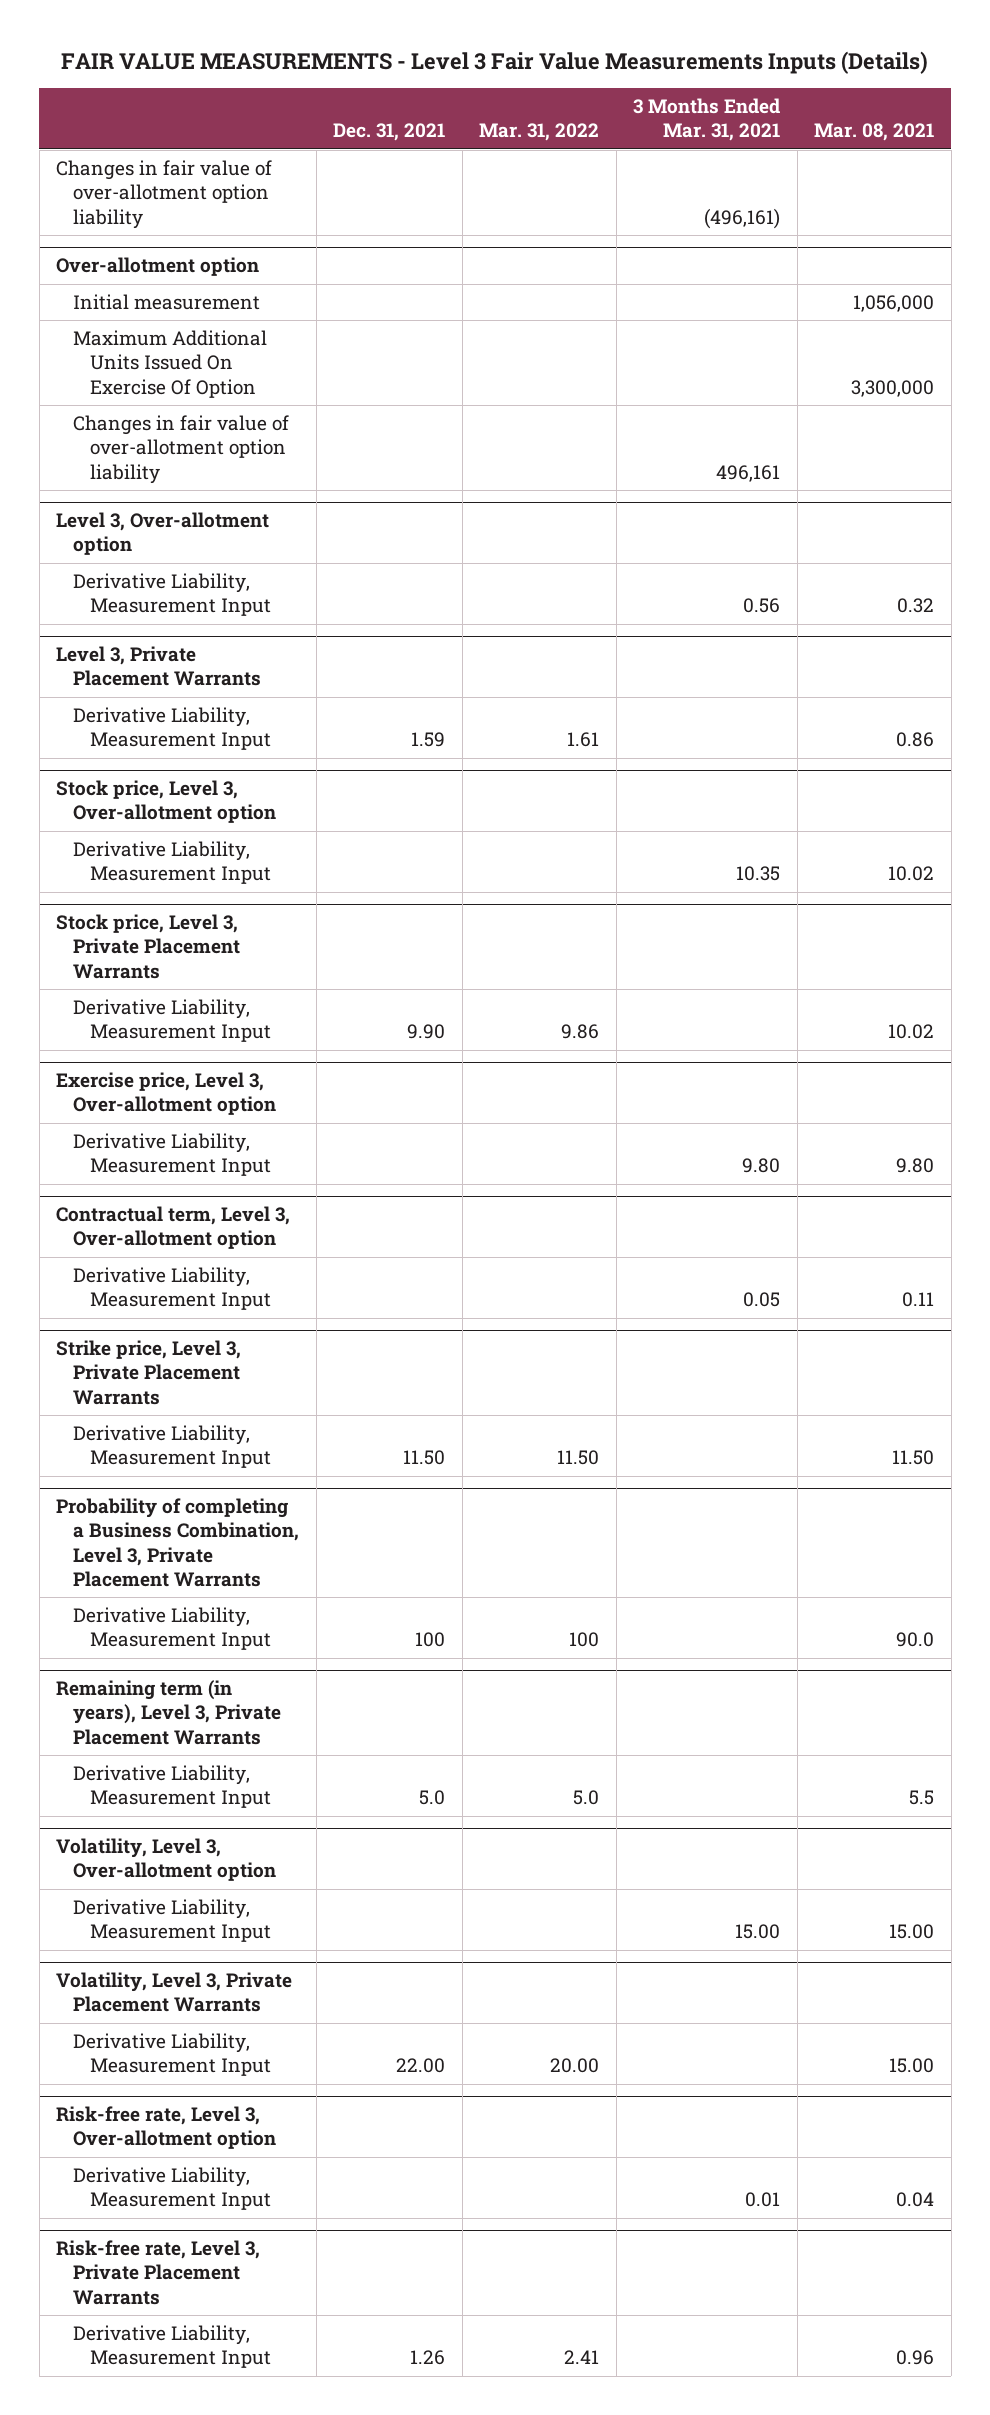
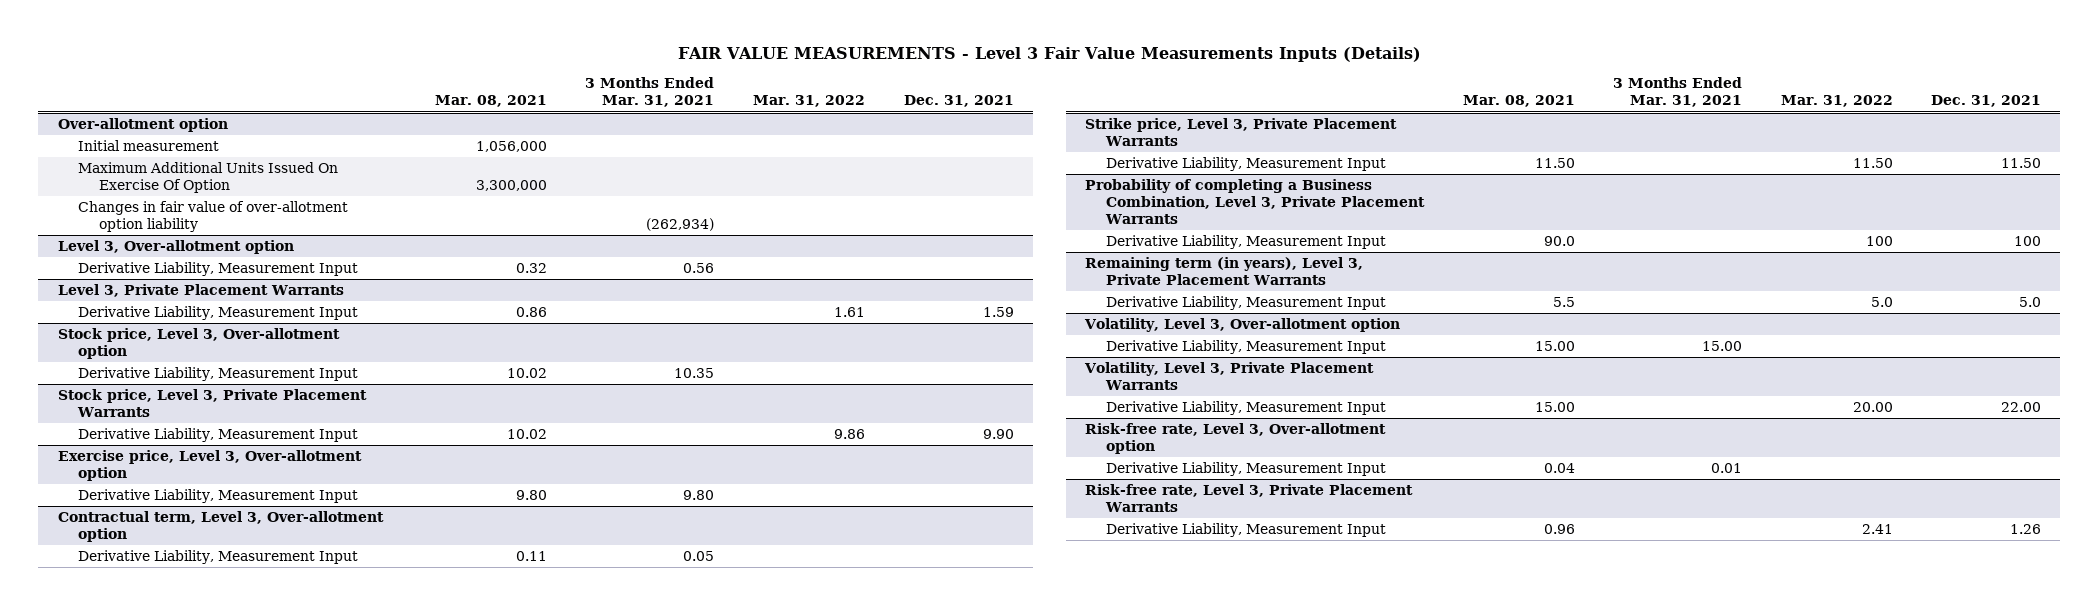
- | Dec. 31, 2021 | Mar. 31, 2022 | 3 Months Ended Mar. 31, 2021 | Mar. 08, 2021
+ | Mar. 08, 2021 | 3 Months Ended Mar. 31, 2021 | Mar. 31, 2022 | Dec. 31, 2021
- Changes in fair value of over-allotment option liability | | | (496,161) |
@ Over-allotment option
- Changes in fair value of over-allotment option liability | | | 496,161 |
+ Changes in fair value of over-allotment option liability | | (262,934) | |

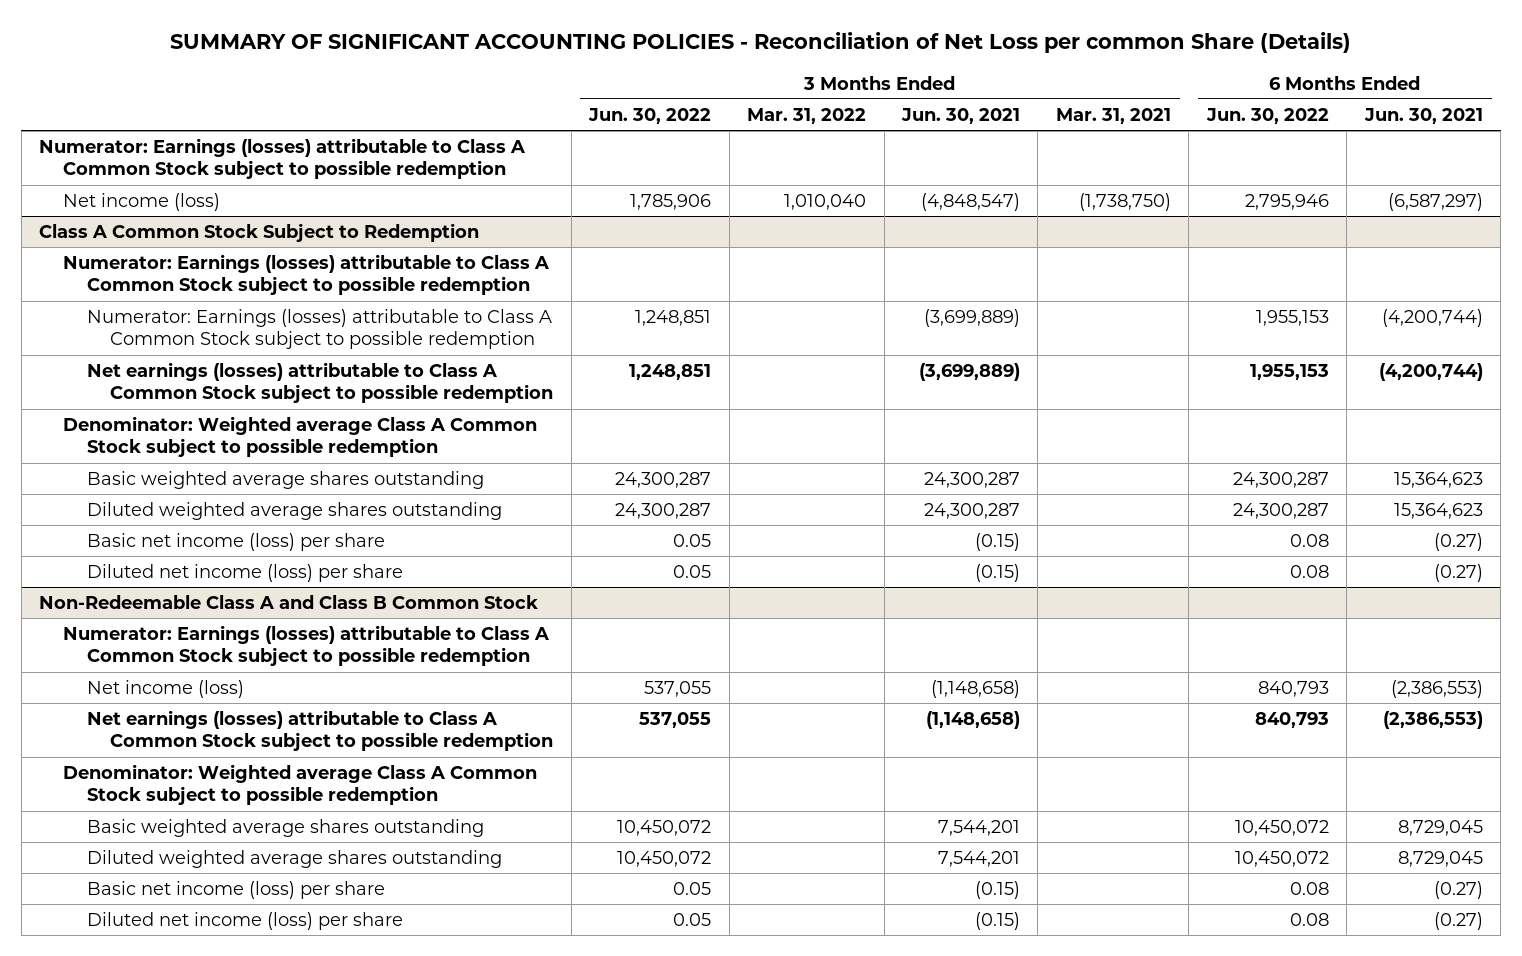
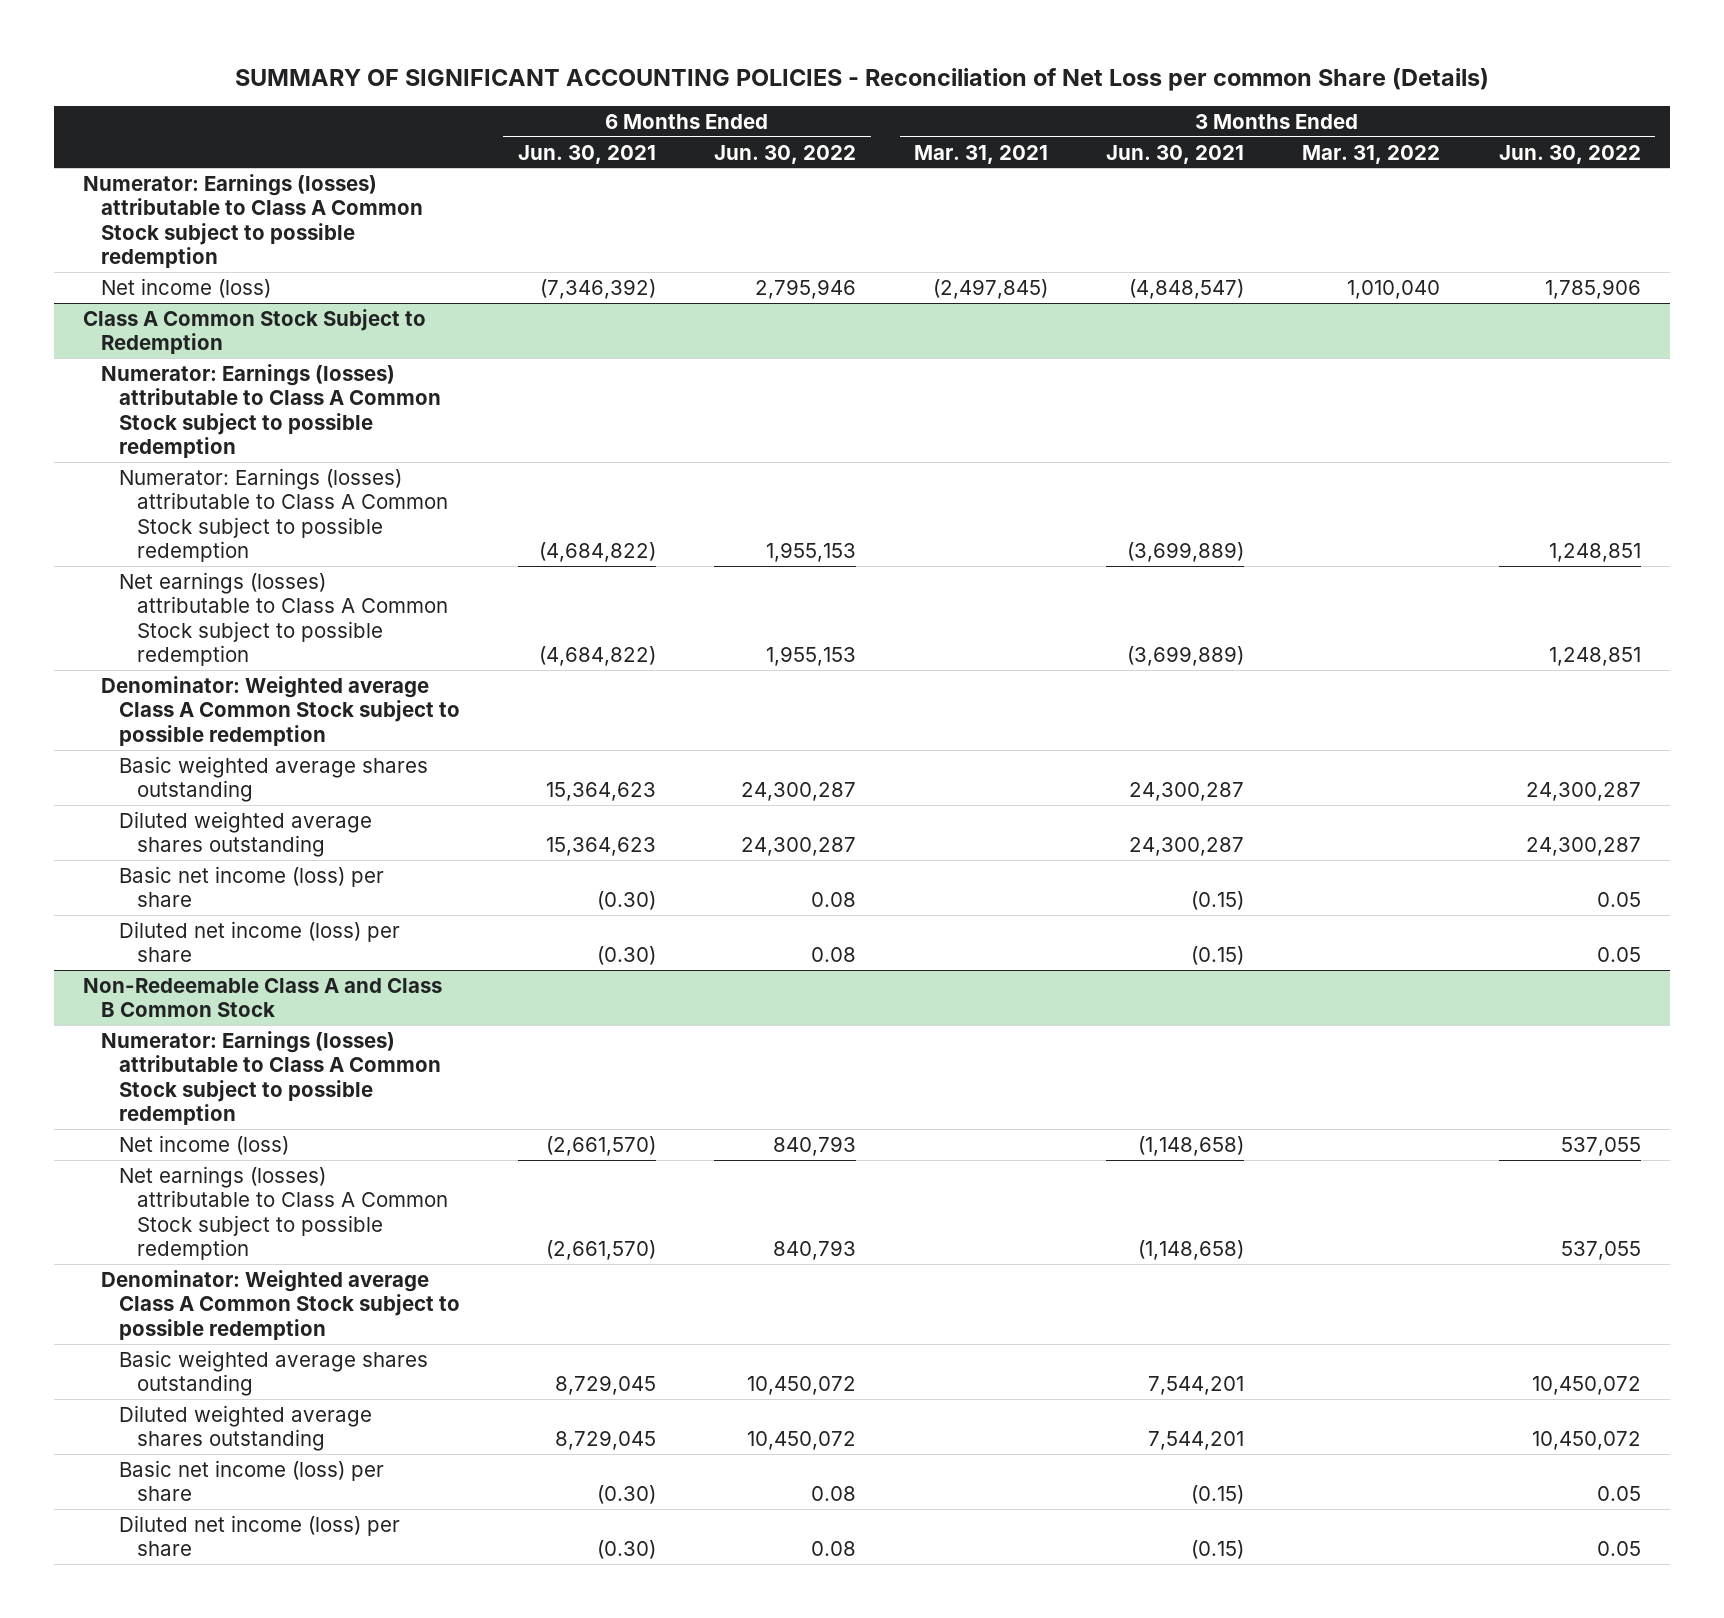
- | 3 Months Ended Jun. 30, 2022 | 3 Months Ended Mar. 31, 2022 | 3 Months Ended Jun. 30, 2021 | 3 Months Ended Mar. 31, 2021 | 6 Months Ended Jun. 30, 2022 | 6 Months Ended Jun. 30, 2021
+ | 6 Months Ended Jun. 30, 2021 | 6 Months Ended Jun. 30, 2022 | 3 Months Ended Mar. 31, 2021 | 3 Months Ended Jun. 30, 2021 | 3 Months Ended Mar. 31, 2022 | 3 Months Ended Jun. 30, 2022
- Net income (loss) | 1,785,906 | 1,010,040 | (4,848,547) | (1,738,750) | 2,795,946 | (6,587,297)
+ Net income (loss) | (7,346,392) | 2,795,946 | (2,497,845) | (4,848,547) | 1,010,040 | 1,785,906
@ Class A Common Stock Subject to Redemption
- Numerator: Earnings (losses) attributable to Class A Common Stock subject to possible redemption | 1,248,851 | | (3,699,889) | | 1,955,153 | (4,200,744)
- Net earnings (losses) attributable to Class A Common Stock subject to possible redemption | 1,248,851 | | (3,699,889) | | 1,955,153 | (4,200,744)
+ Numerator: Earnings (losses) attributable to Class A Common Stock subject to possible redemption | (4,684,822) | 1,955,153 | | (3,699,889) | | 1,248,851
+ Net earnings (losses) attributable to Class A Common Stock subject to possible redemption | (4,684,822) | 1,955,153 | | (3,699,889) | | 1,248,851
- Basic net income (loss) per share | 0.05 | | (0.15) | | 0.08 | (0.27)
- Diluted net income (loss) per share | 0.05 | | (0.15) | | 0.08 | (0.27)
+ Basic net income (loss) per share | (0.30) | 0.08 | | (0.15) | | 0.05
+ Diluted net income (loss) per share | (0.30) | 0.08 | | (0.15) | | 0.05
@ Non-Redeemable Class A and Class B Common Stock
- Net income (loss) | 537,055 | | (1,148,658) | | 840,793 | (2,386,553)
- Net earnings (losses) attributable to Class A Common Stock subject to possible redemption | 537,055 | | (1,148,658) | | 840,793 | (2,386,553)
+ Net income (loss) | (2,661,570) | 840,793 | | (1,148,658) | | 537,055
+ Net earnings (losses) attributable to Class A Common Stock subject to possible redemption | (2,661,570) | 840,793 | | (1,148,658) | | 537,055
- Basic net income (loss) per share | 0.05 | | (0.15) | | 0.08 | (0.27)
- Diluted net income (loss) per share | 0.05 | | (0.15) | | 0.08 | (0.27)
+ Basic net income (loss) per share | (0.30) | 0.08 | | (0.15) | | 0.05
+ Diluted net income (loss) per share | (0.30) | 0.08 | | (0.15) | | 0.05

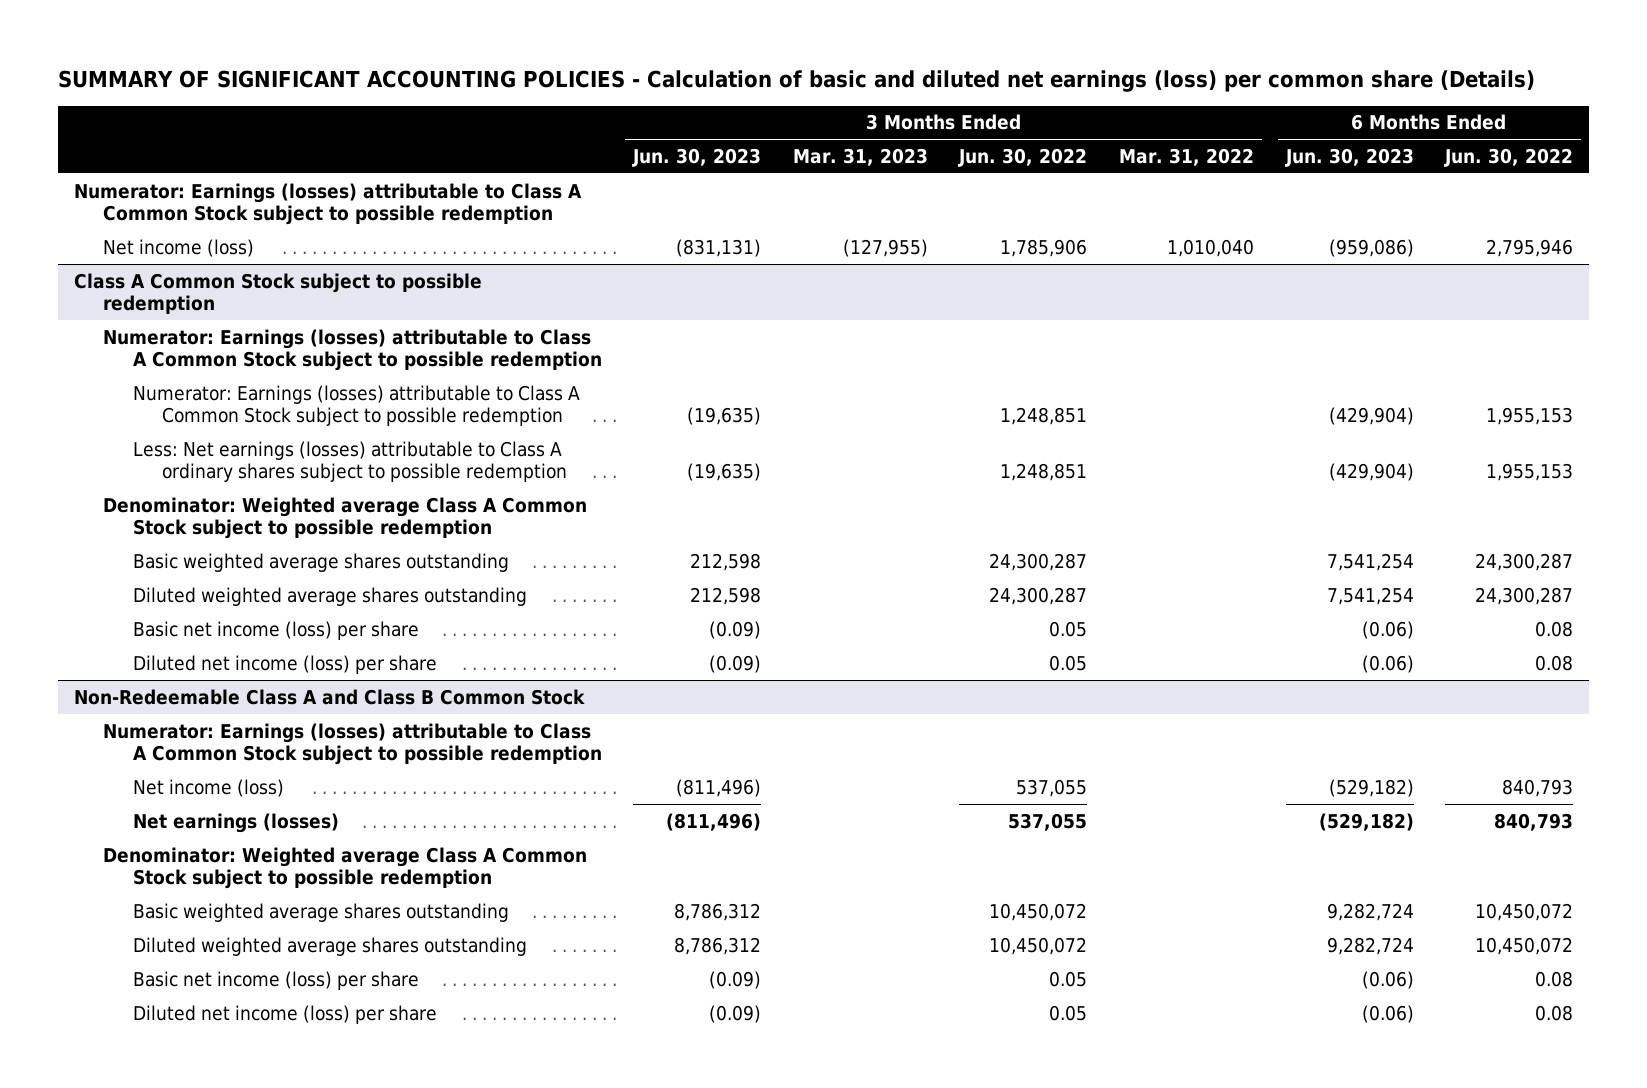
- SUMMARY OF SIGNIFICANT ACCOUNTING POLICIES - Reconciliation of Net Loss per common Share (Details)
+ SUMMARY OF SIGNIFICANT ACCOUNTING POLICIES - Calculation of basic and diluted net earnings (loss) per common share (Details)
- | 6 Months Ended Jun. 30, 2021 | 6 Months Ended Jun. 30, 2022 | 3 Months Ended Mar. 31, 2021 | 3 Months Ended Jun. 30, 2021 | 3 Months Ended Mar. 31, 2022 | 3 Months Ended Jun. 30, 2022
+ | 3 Months Ended Jun. 30, 2023 | 3 Months Ended Mar. 31, 2023 | 3 Months Ended Jun. 30, 2022 | 3 Months Ended Mar. 31, 2022 | 6 Months Ended Jun. 30, 2023 | 6 Months Ended Jun. 30, 2022
- Class A Common Stock Subject to Redemption
+ Class A Common Stock subject to possible redemption
- Net earnings (losses) attributable to Class A Common Stock subject to possible redemption | (4,684,822) | 1,955,153 | | (3,699,889) | | 1,248,851
+ Less: Net earnings (losses) attributable to Class A ordinary shares subject to possible redemption | (19,635) | | 1,248,851 | | (429,904) | 1,955,153
@ Non-Redeemable Class A and Class B Common Stock
- Net earnings (losses) attributable to Class A Common Stock subject to possible redemption | (2,661,570) | 840,793 | | (1,148,658) | | 537,055
+ Net earnings (losses) | (811,496) | | 537,055 | | (529,182) | 840,793

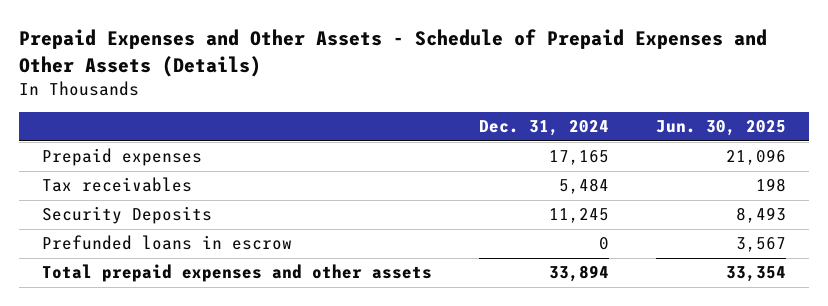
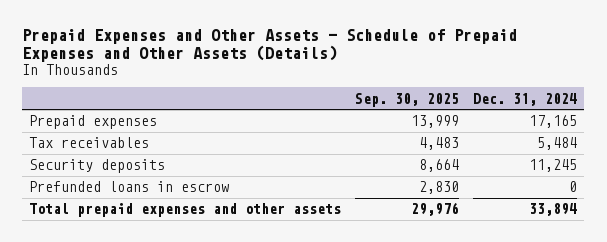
- | Dec. 31, 2024 | Jun. 30, 2025
+ | Sep. 30, 2025 | Dec. 31, 2024
- Security Deposits | 11,245 | 8,493
+ Security deposits | 8,664 | 11,245

